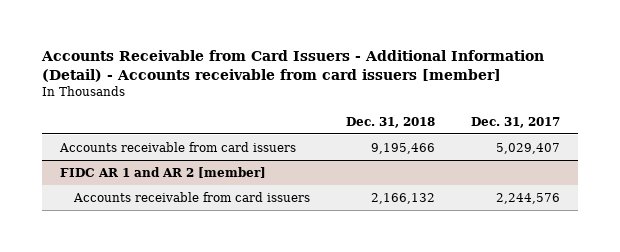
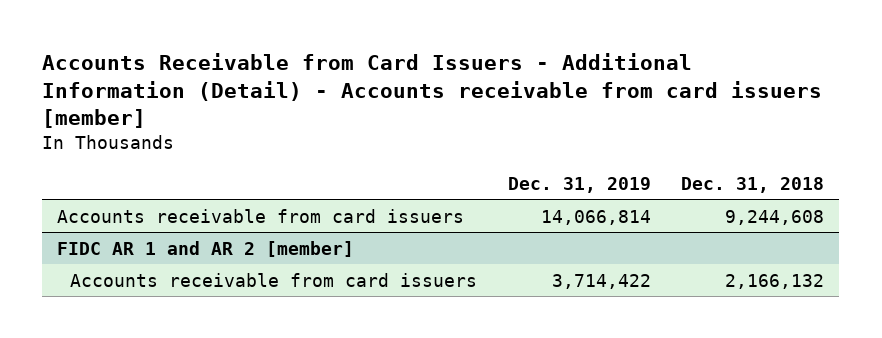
- | Dec. 31, 2018 | Dec. 31, 2017
+ | Dec. 31, 2019 | Dec. 31, 2018
- Accounts receivable from card issuers | 9,195,466 | 5,029,407
+ Accounts receivable from card issuers | 14,066,814 | 9,244,608

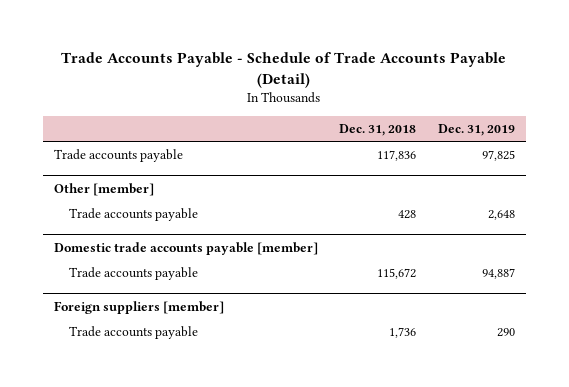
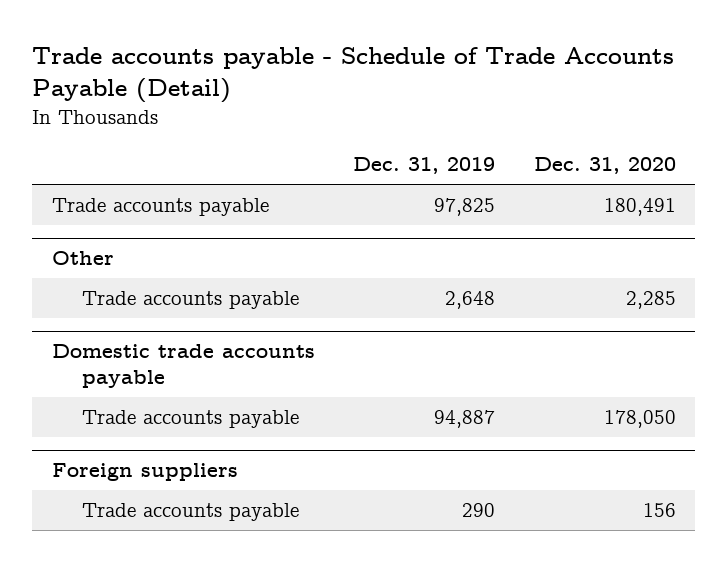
- Trade Accounts Payable - Schedule of Trade Accounts Payable (Detail)
+ Trade accounts payable - Schedule of Trade Accounts Payable (Detail)
- | Dec. 31, 2018 | Dec. 31, 2019
+ | Dec. 31, 2019 | Dec. 31, 2020
- Other [member]
+ Other
- Domestic trade accounts payable [member]
+ Domestic trade accounts payable
- Foreign suppliers [member]
+ Foreign suppliers

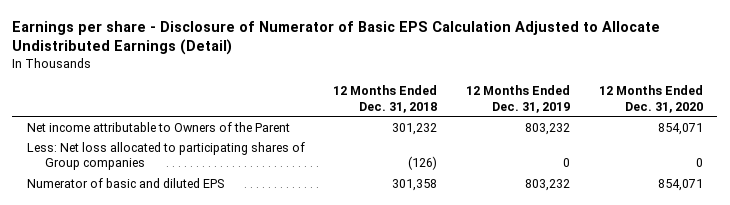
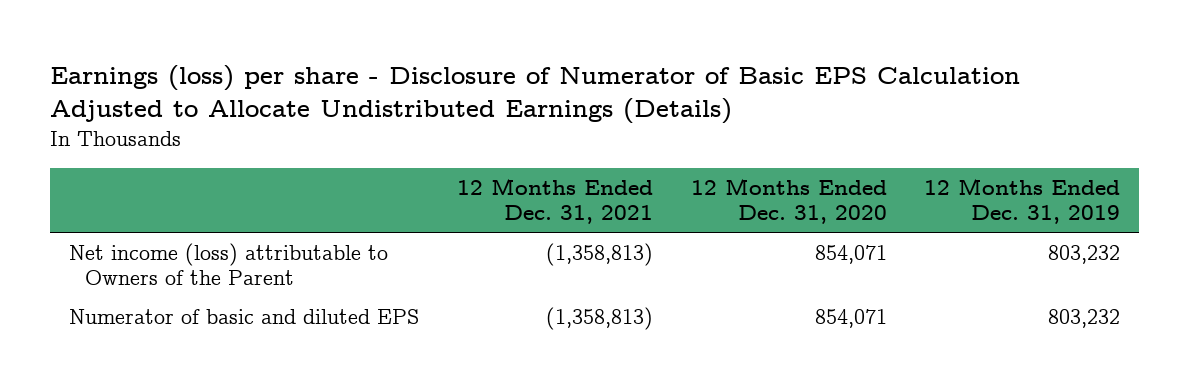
- Earnings per share - Disclosure of Numerator of Basic EPS Calculation Adjusted to Allocate Undistributed Earnings (Detail)
+ Earnings (loss) per share - Disclosure of Numerator of Basic EPS Calculation Adjusted to Allocate Undistributed Earnings (Details)
- | 12 Months Ended Dec. 31, 2018 | 12 Months Ended Dec. 31, 2019 | 12 Months Ended Dec. 31, 2020
+ | 12 Months Ended Dec. 31, 2021 | 12 Months Ended Dec. 31, 2020 | 12 Months Ended Dec. 31, 2019
- Net income attributable to Owners of the Parent | 301,232 | 803,232 | 854,071
- Less: Net loss allocated to participating shares of Group companies | (126) | 0 | 0
+ Net income (loss) attributable to Owners of the Parent | (1,358,813) | 854,071 | 803,232

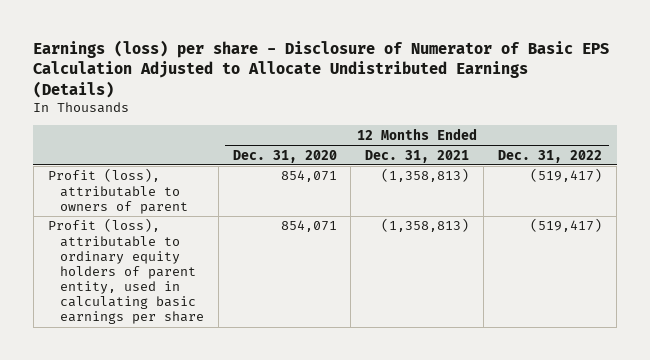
- | 12 Months Ended Dec. 31, 2021 | 12 Months Ended Dec. 31, 2020 | 12 Months Ended Dec. 31, 2019
+ | 12 Months Ended Dec. 31, 2020 | 12 Months Ended Dec. 31, 2021 | 12 Months Ended Dec. 31, 2022
- Net income (loss) attributable to Owners of the Parent | (1,358,813) | 854,071 | 803,232
- Numerator of basic and diluted EPS | (1,358,813) | 854,071 | 803,232
+ Profit (loss), attributable to owners of parent | 854,071 | (1,358,813) | (519,417)
+ Profit (loss), attributable to ordinary equity holders of parent entity, used in calculating basic earnings per share | 854,071 | (1,358,813) | (519,417)

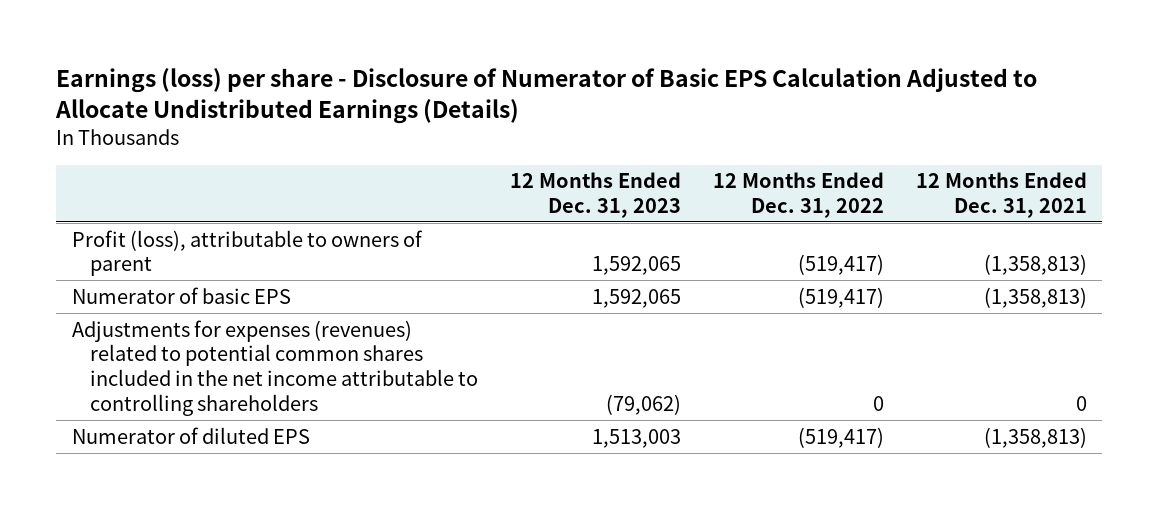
- | 12 Months Ended Dec. 31, 2020 | 12 Months Ended Dec. 31, 2021 | 12 Months Ended Dec. 31, 2022
+ | 12 Months Ended Dec. 31, 2023 | 12 Months Ended Dec. 31, 2022 | 12 Months Ended Dec. 31, 2021
- Profit (loss), attributable to ordinary equity holders of parent entity, used in calculating basic earnings per share | 854,071 | (1,358,813) | (519,417)
+ Numerator of basic EPS | 1,592,065 | (519,417) | (1,358,813)
+ Adjustments for expenses (revenues) related to potential common shares included in the net income attributable to controlling shareholders | (79,062) | 0 | 0
+ Numerator of diluted EPS | 1,513,003 | (519,417) | (1,358,813)

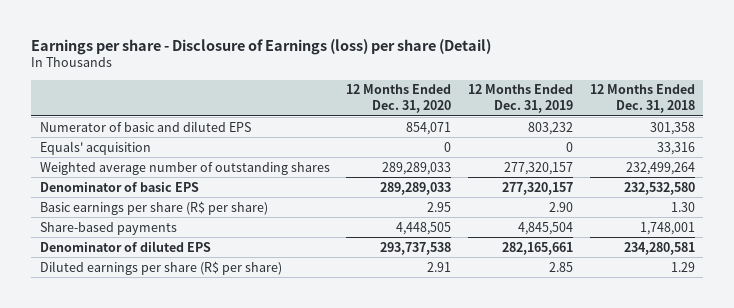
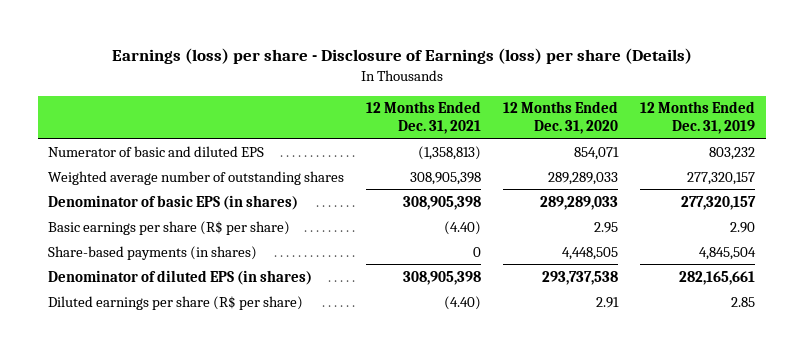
- Earnings per share - Disclosure of Earnings (loss) per share (Detail)
+ Earnings (loss) per share - Disclosure of Earnings (loss) per share (Details)
- | 12 Months Ended Dec. 31, 2020 | 12 Months Ended Dec. 31, 2019 | 12 Months Ended Dec. 31, 2018
+ | 12 Months Ended Dec. 31, 2021 | 12 Months Ended Dec. 31, 2020 | 12 Months Ended Dec. 31, 2019
- Equals' acquisition | 0 | 0 | 33,316
- Denominator of basic EPS | 289,289,033 | 277,320,157 | 232,532,580
+ Denominator of basic EPS (in shares) | 308,905,398 | 289,289,033 | 277,320,157
- Share-based payments | 4,448,505 | 4,845,504 | 1,748,001
- Denominator of diluted EPS | 293,737,538 | 282,165,661 | 234,280,581
+ Share-based payments (in shares) | 0 | 4,448,505 | 4,845,504
+ Denominator of diluted EPS (in shares) | 308,905,398 | 293,737,538 | 282,165,661

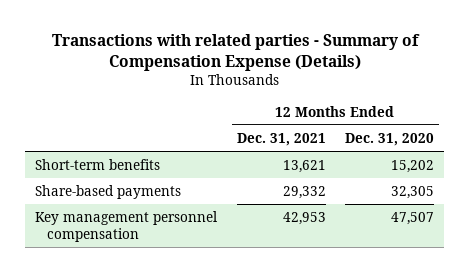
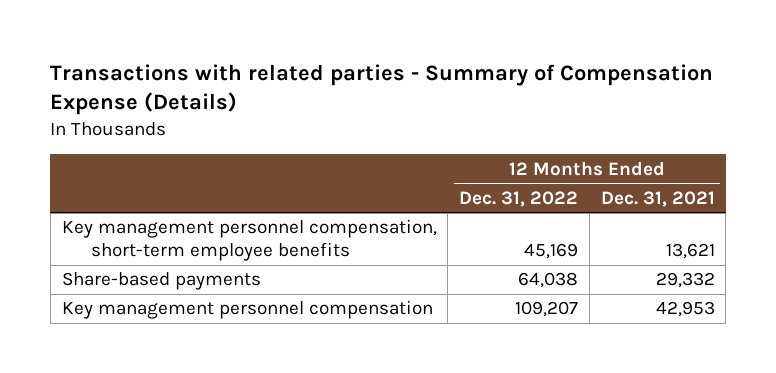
- | 12 Months Ended Dec. 31, 2021 | 12 Months Ended Dec. 31, 2020
+ | 12 Months Ended Dec. 31, 2022 | 12 Months Ended Dec. 31, 2021
- Short-term benefits | 13,621 | 15,202
+ Key management personnel compensation, short-term employee benefits | 45,169 | 13,621

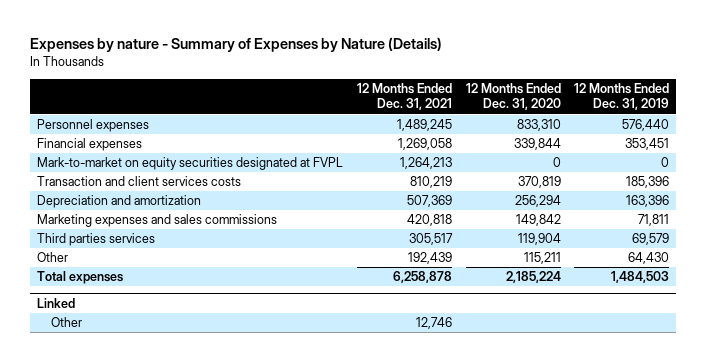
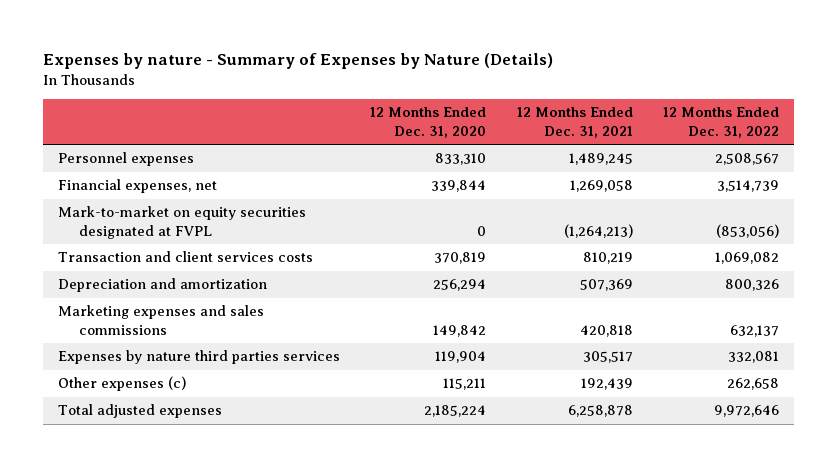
- | 12 Months Ended Dec. 31, 2021 | 12 Months Ended Dec. 31, 2020 | 12 Months Ended Dec. 31, 2019
+ | 12 Months Ended Dec. 31, 2020 | 12 Months Ended Dec. 31, 2021 | 12 Months Ended Dec. 31, 2022
- Financial expenses | 1,269,058 | 339,844 | 353,451
- Mark-to-market on equity securities designated at FVPL | 1,264,213 | 0 | 0
+ Financial expenses, net | 339,844 | 1,269,058 | 3,514,739
+ Mark-to-market on equity securities designated at FVPL | 0 | (1,264,213) | (853,056)
- Third parties services | 305,517 | 119,904 | 69,579
- Other | 192,439 | 115,211 | 64,430
- Total expenses | 6,258,878 | 2,185,224 | 1,484,503
- Linked
- Other | 12,746 | |
+ Expenses by nature third parties services | 119,904 | 305,517 | 332,081
+ Other expenses (c) | 115,211 | 192,439 | 262,658
+ Total adjusted expenses | 2,185,224 | 6,258,878 | 9,972,646

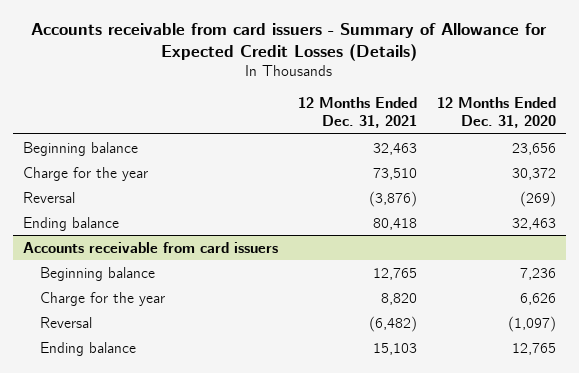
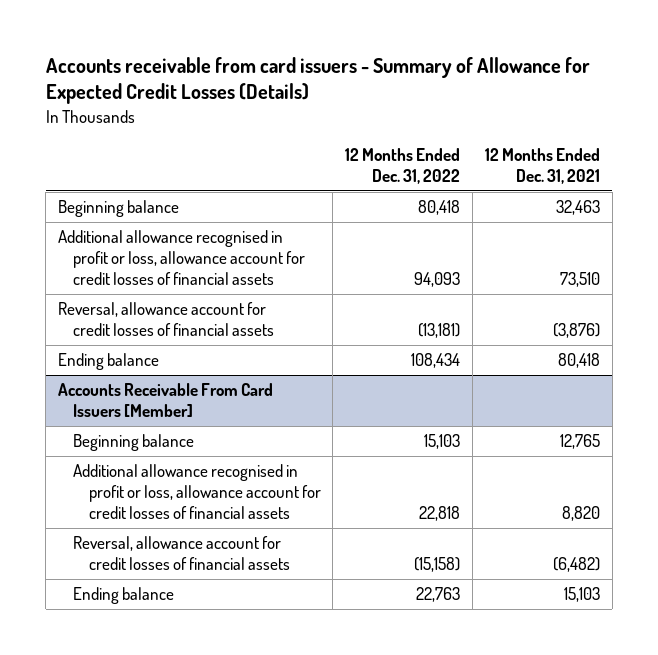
- | 12 Months Ended Dec. 31, 2021 | 12 Months Ended Dec. 31, 2020
+ | 12 Months Ended Dec. 31, 2022 | 12 Months Ended Dec. 31, 2021
- Charge for the year | 73,510 | 30,372
- Reversal | (3,876) | (269)
+ Additional allowance recognised in profit or loss, allowance account for credit losses of financial assets | 94,093 | 73,510
+ Reversal, allowance account for credit losses of financial assets | (13,181) | (3,876)
- Accounts receivable from card issuers
+ Accounts Receivable From Card Issuers [Member]
- Charge for the year | 8,820 | 6,626
- Reversal | (6,482) | (1,097)
+ Additional allowance recognised in profit or loss, allowance account for credit losses of financial assets | 22,818 | 8,820
+ Reversal, allowance account for credit losses of financial assets | (15,158) | (6,482)

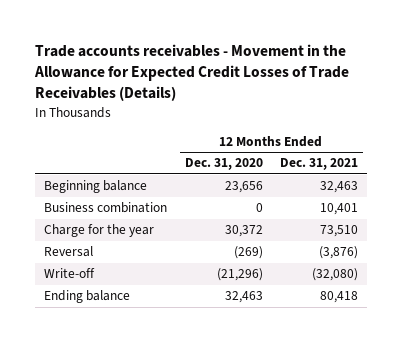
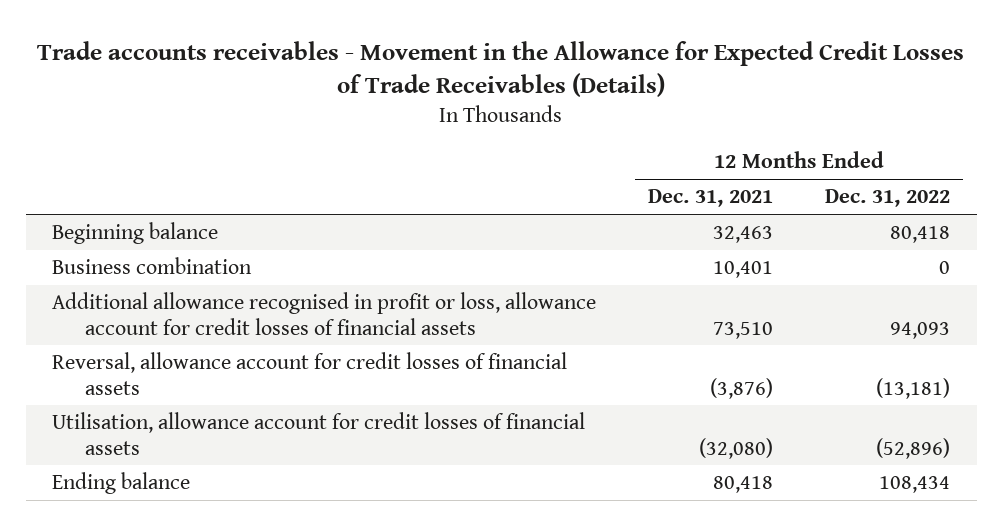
- | 12 Months Ended Dec. 31, 2020 | 12 Months Ended Dec. 31, 2021
+ | 12 Months Ended Dec. 31, 2021 | 12 Months Ended Dec. 31, 2022
- Charge for the year | 30,372 | 73,510
- Reversal | (269) | (3,876)
- Write-off | (21,296) | (32,080)
+ Additional allowance recognised in profit or loss, allowance account for credit losses of financial assets | 73,510 | 94,093
+ Reversal, allowance account for credit losses of financial assets | (3,876) | (13,181)
+ Utilisation, allowance account for credit losses of financial assets | (32,080) | (52,896)

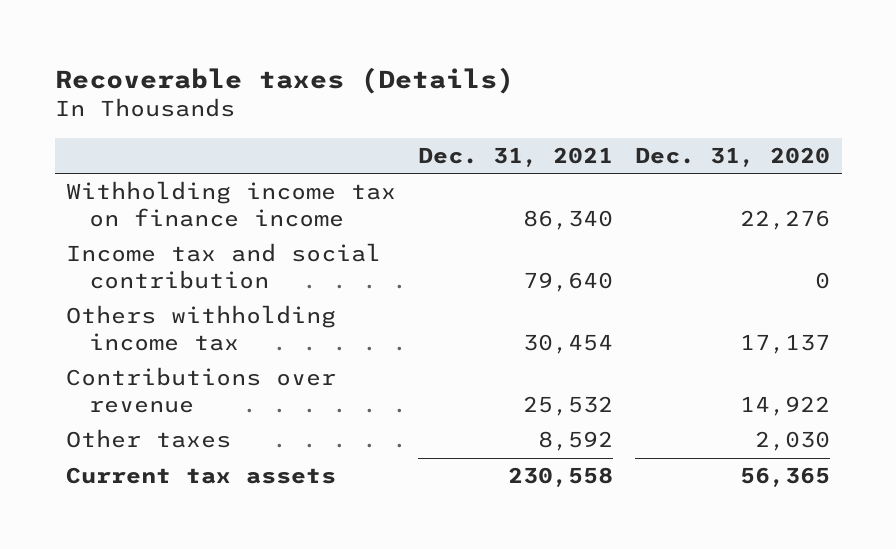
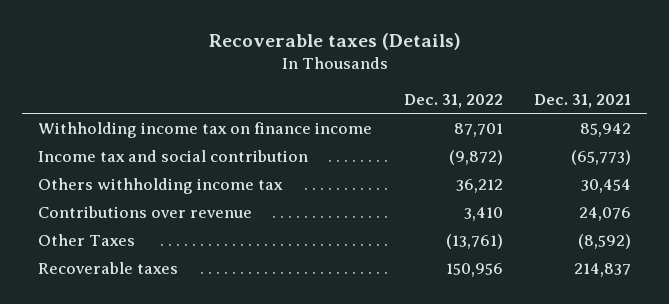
- | Dec. 31, 2021 | Dec. 31, 2020
+ | Dec. 31, 2022 | Dec. 31, 2021
- Withholding income tax on finance income | 86,340 | 22,276
- Income tax and social contribution | 79,640 | 0
+ Withholding income tax on finance income | 87,701 | 85,942
+ Income tax and social contribution | (9,872) | (65,773)
- Contributions over revenue | 25,532 | 14,922
- Other taxes | 8,592 | 2,030
- Current tax assets | 230,558 | 56,365
+ Contributions over revenue | 3,410 | 24,076
+ Other Taxes | (13,761) | (8,592)
+ Recoverable taxes | 150,956 | 214,837

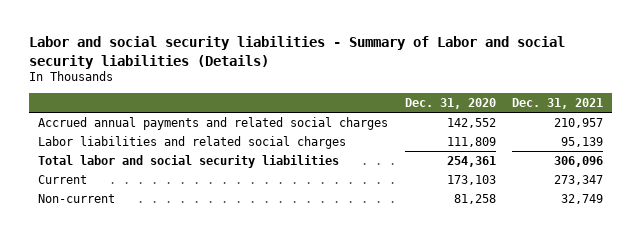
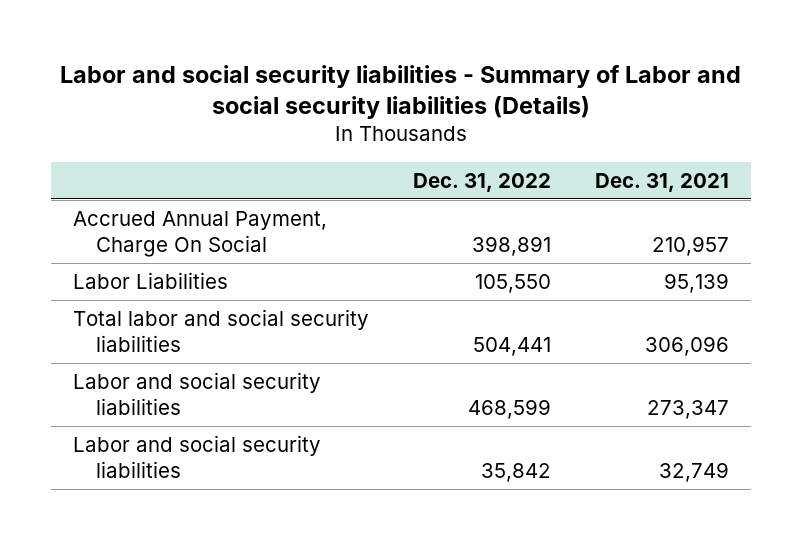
- | Dec. 31, 2020 | Dec. 31, 2021
+ | Dec. 31, 2022 | Dec. 31, 2021
- Accrued annual payments and related social charges | 142,552 | 210,957
- Labor liabilities and related social charges | 111,809 | 95,139
+ Accrued Annual Payment, Charge On Social | 398,891 | 210,957
+ Labor Liabilities | 105,550 | 95,139
- Current | 173,103 | 273,347
- Non-current | 81,258 | 32,749
+ Labor and social security liabilities | 468,599 | 273,347
+ Labor and social security liabilities | 35,842 | 32,749

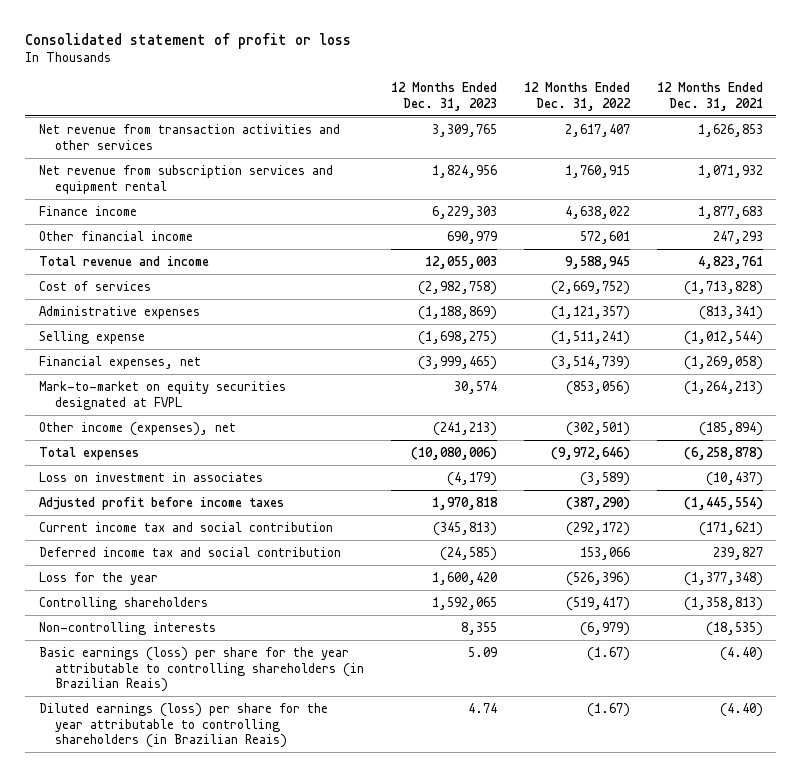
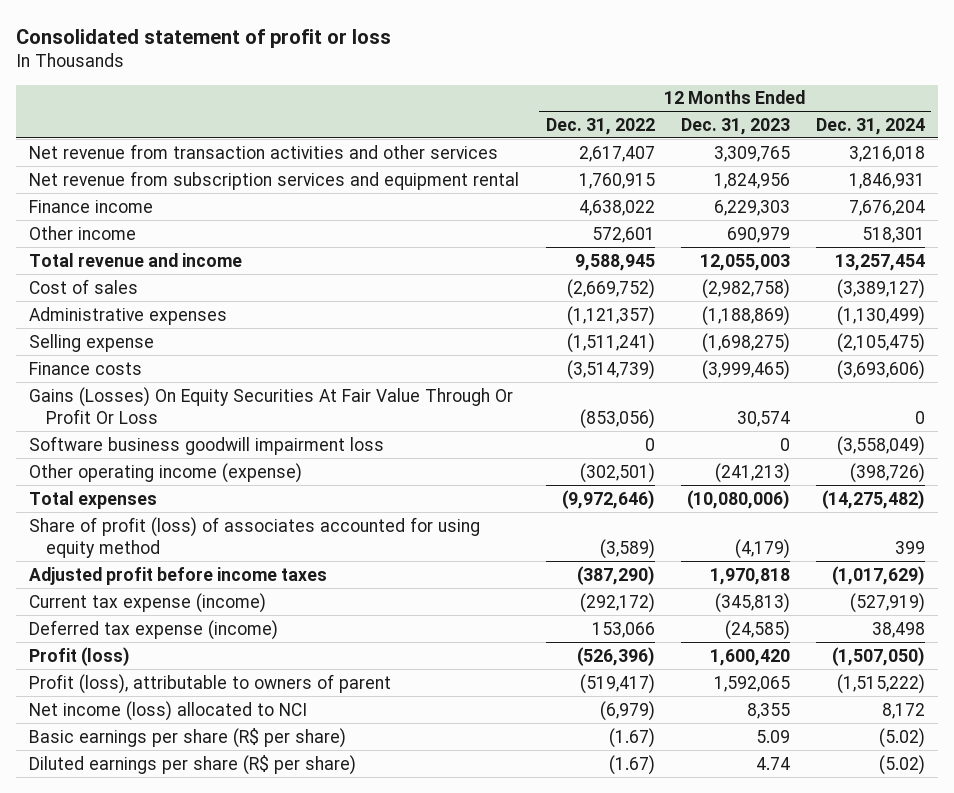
- | 12 Months Ended Dec. 31, 2023 | 12 Months Ended Dec. 31, 2022 | 12 Months Ended Dec. 31, 2021
+ | 12 Months Ended Dec. 31, 2022 | 12 Months Ended Dec. 31, 2023 | 12 Months Ended Dec. 31, 2024
- Other financial income | 690,979 | 572,601 | 247,293
+ Other income | 572,601 | 690,979 | 518,301
- Cost of services | (2,982,758) | (2,669,752) | (1,713,828)
+ Cost of sales | (2,669,752) | (2,982,758) | (3,389,127)
- Financial expenses, net | (3,999,465) | (3,514,739) | (1,269,058)
- Mark-to-market on equity securities designated at FVPL | 30,574 | (853,056) | (1,264,213)
- Other income (expenses), net | (241,213) | (302,501) | (185,894)
+ Finance costs | (3,514,739) | (3,999,465) | (3,693,606)
+ Gains (Losses) On Equity Securities At Fair Value Through Or Profit Or Loss | (853,056) | 30,574 | 0
+ Software business goodwill impairment loss | 0 | 0 | (3,558,049)
+ Other operating income (expense) | (302,501) | (241,213) | (398,726)
- Loss on investment in associates | (4,179) | (3,589) | (10,437)
+ Share of profit (loss) of associates accounted for using equity method | (3,589) | (4,179) | 399
- Current income tax and social contribution | (345,813) | (292,172) | (171,621)
- Deferred income tax and social contribution | (24,585) | 153,066 | 239,827
- Loss for the year | 1,600,420 | (526,396) | (1,377,348)
- Controlling shareholders | 1,592,065 | (519,417) | (1,358,813)
- Non-controlling interests | 8,355 | (6,979) | (18,535)
- Basic earnings (loss) per share for the year attributable to controlling shareholders (in Brazilian Reais) | 5.09 | (1.67) | (4.40)
- Diluted earnings (loss) per share for the year attributable to controlling shareholders (in Brazilian Reais) | 4.74 | (1.67) | (4.40)
+ Current tax expense (income) | (292,172) | (345,813) | (527,919)
+ Deferred tax expense (income) | 153,066 | (24,585) | 38,498
+ Profit (loss) | (526,396) | 1,600,420 | (1,507,050)
+ Profit (loss), attributable to owners of parent | (519,417) | 1,592,065 | (1,515,222)
+ Net income (loss) allocated to NCI | (6,979) | 8,355 | 8,172
+ Basic earnings per share (R$ per share) | (1.67) | 5.09 | (5.02)
+ Diluted earnings per share (R$ per share) | (1.67) | 4.74 | (5.02)

